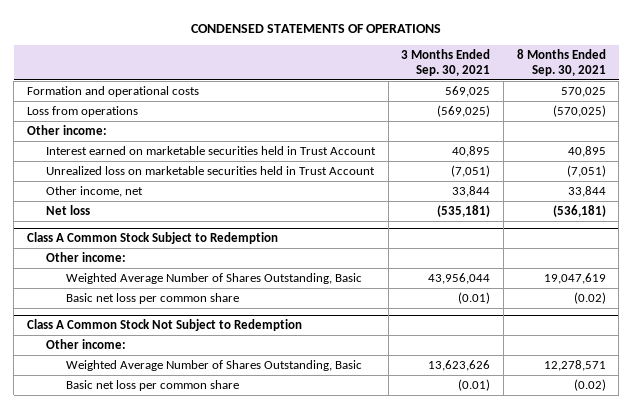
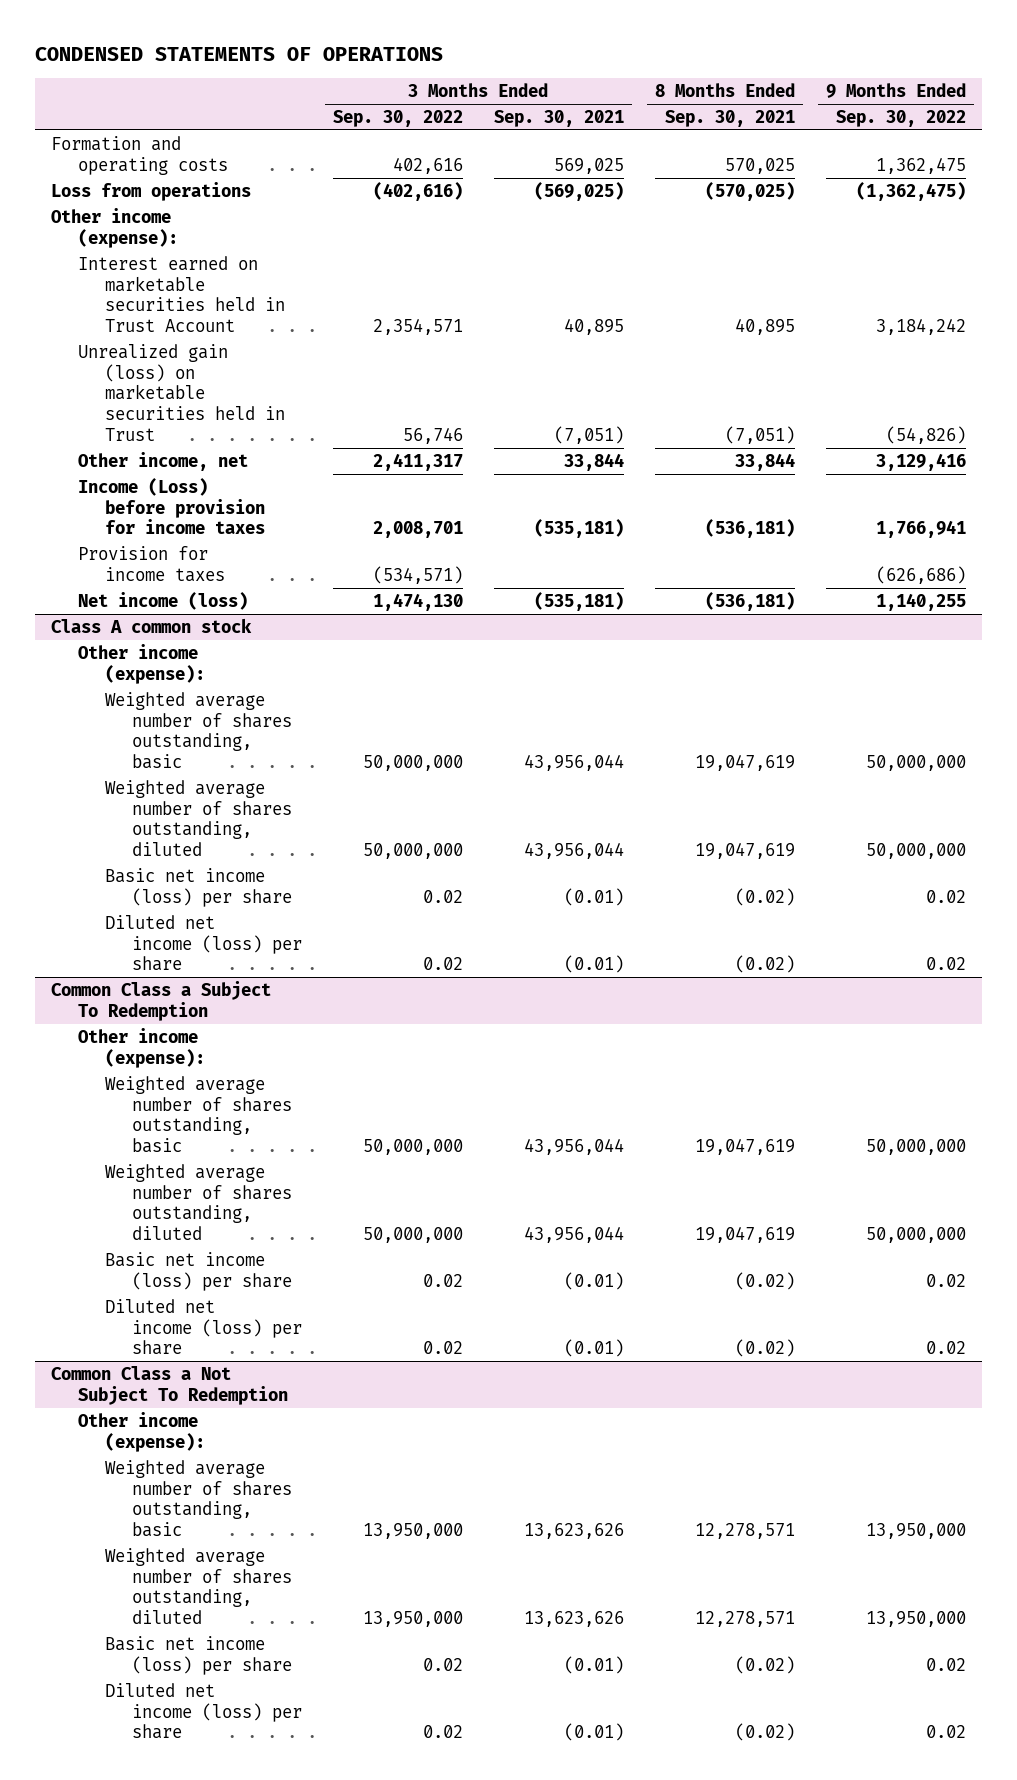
- | 3 Months Ended Sep. 30, 2021 | 8 Months Ended Sep. 30, 2021
+ | 3 Months Ended Sep. 30, 2022 | 3 Months Ended Sep. 30, 2021 | 8 Months Ended Sep. 30, 2021 | 9 Months Ended Sep. 30, 2022
- Formation and operational costs | 569,025 | 570,025
+ Formation and operating costs | 402,616 | 569,025 | 570,025 | 1,362,475
- Other income:
+ Other income (expense):
- Unrealized loss on marketable securities held in Trust Account | (7,051) | (7,051)
+ Unrealized gain (loss) on marketable securities held in Trust | 56,746 | (7,051) | (7,051) | (54,826)
- Net loss | (535,181) | (536,181)
- Class A Common Stock Subject to Redemption
- Other income:
- Weighted Average Number of Shares Outstanding, Basic | 43,956,044 | 19,047,619
- Basic net loss per common share | (0.01) | (0.02)
- Class A Common Stock Not Subject to Redemption
- Other income:
- Weighted Average Number of Shares Outstanding, Basic | 13,623,626 | 12,278,571
- Basic net loss per common share | (0.01) | (0.02)
+ Income (Loss) before provision for income taxes | 2,008,701 | (535,181) | (536,181) | 1,766,941
+ Provision for income taxes | (534,571) | | | (626,686)
+ Net income (loss) | 1,474,130 | (535,181) | (536,181) | 1,140,255
+ Class A common stock
+ Other income (expense):
+ Weighted average number of shares outstanding, basic | 50,000,000 | 43,956,044 | 19,047,619 | 50,000,000
+ Weighted average number of shares outstanding, diluted | 50,000,000 | 43,956,044 | 19,047,619 | 50,000,000
+ Basic net income (loss) per share | 0.02 | (0.01) | (0.02) | 0.02
+ Diluted net income (loss) per share | 0.02 | (0.01) | (0.02) | 0.02
+ Common Class a Subject To Redemption
+ Other income (expense):
+ Weighted average number of shares outstanding, basic | 50,000,000 | 43,956,044 | 19,047,619 | 50,000,000
+ Weighted average number of shares outstanding, diluted | 50,000,000 | 43,956,044 | 19,047,619 | 50,000,000
+ Basic net income (loss) per share | 0.02 | (0.01) | (0.02) | 0.02
+ Diluted net income (loss) per share | 0.02 | (0.01) | (0.02) | 0.02
+ Common Class a Not Subject To Redemption
+ Other income (expense):
+ Weighted average number of shares outstanding, basic | 13,950,000 | 13,623,626 | 12,278,571 | 13,950,000
+ Weighted average number of shares outstanding, diluted | 13,950,000 | 13,623,626 | 12,278,571 | 13,950,000
+ Basic net income (loss) per share | 0.02 | (0.01) | (0.02) | 0.02
+ Diluted net income (loss) per share | 0.02 | (0.01) | (0.02) | 0.02

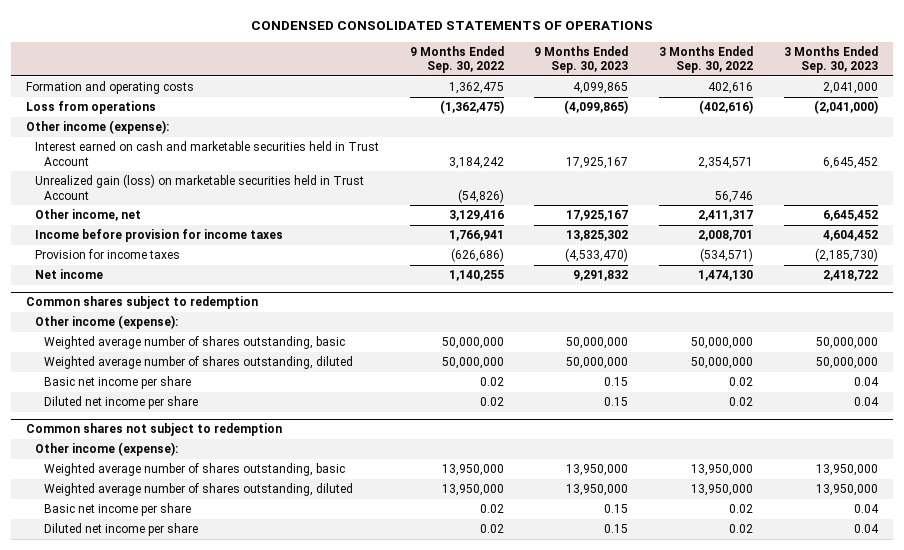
- CONDENSED STATEMENTS OF OPERATIONS
+ CONDENSED CONSOLIDATED STATEMENTS OF OPERATIONS
- | 3 Months Ended Sep. 30, 2022 | 3 Months Ended Sep. 30, 2021 | 8 Months Ended Sep. 30, 2021 | 9 Months Ended Sep. 30, 2022
+ | 9 Months Ended Sep. 30, 2022 | 9 Months Ended Sep. 30, 2023 | 3 Months Ended Sep. 30, 2022 | 3 Months Ended Sep. 30, 2023
- Interest earned on marketable securities held in Trust Account | 2,354,571 | 40,895 | 40,895 | 3,184,242
- Unrealized gain (loss) on marketable securities held in Trust | 56,746 | (7,051) | (7,051) | (54,826)
+ Interest earned on cash and marketable securities held in Trust Account | 3,184,242 | 17,925,167 | 2,354,571 | 6,645,452
+ Unrealized gain (loss) on marketable securities held in Trust Account | (54,826) | | 56,746 |
- Income (Loss) before provision for income taxes | 2,008,701 | (535,181) | (536,181) | 1,766,941
+ Income before provision for income taxes | 1,766,941 | 13,825,302 | 2,008,701 | 4,604,452
- Net income (loss) | 1,474,130 | (535,181) | (536,181) | 1,140,255
- Class A common stock
- Other income (expense):
- Weighted average number of shares outstanding, basic | 50,000,000 | 43,956,044 | 19,047,619 | 50,000,000
- Weighted average number of shares outstanding, diluted | 50,000,000 | 43,956,044 | 19,047,619 | 50,000,000
- Basic net income (loss) per share | 0.02 | (0.01) | (0.02) | 0.02
- Diluted net income (loss) per share | 0.02 | (0.01) | (0.02) | 0.02
- Common Class a Subject To Redemption
+ Net income | 1,140,255 | 9,291,832 | 1,474,130 | 2,418,722
+ Common shares subject to redemption
- Basic net income (loss) per share | 0.02 | (0.01) | (0.02) | 0.02
- Diluted net income (loss) per share | 0.02 | (0.01) | (0.02) | 0.02
- Common Class a Not Subject To Redemption
+ Basic net income per share | 0.02 | 0.15 | 0.02 | 0.04
+ Diluted net income per share | 0.02 | 0.15 | 0.02 | 0.04
+ Common shares not subject to redemption
- Basic net income (loss) per share | 0.02 | (0.01) | (0.02) | 0.02
- Diluted net income (loss) per share | 0.02 | (0.01) | (0.02) | 0.02
+ Basic net income per share | 0.02 | 0.15 | 0.02 | 0.04
+ Diluted net income per share | 0.02 | 0.15 | 0.02 | 0.04

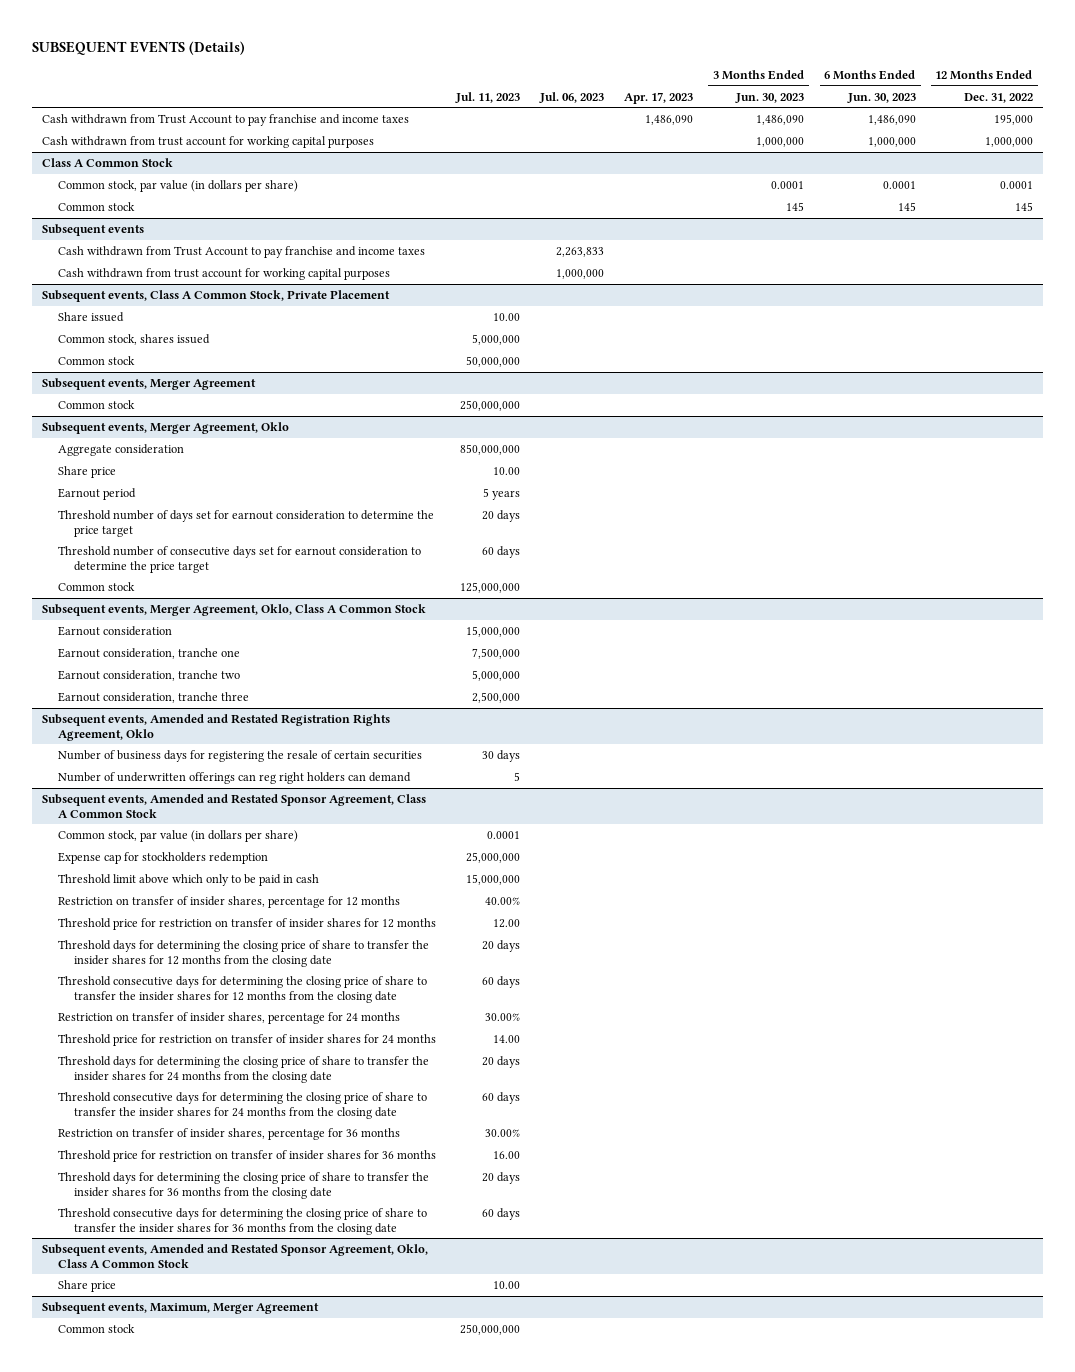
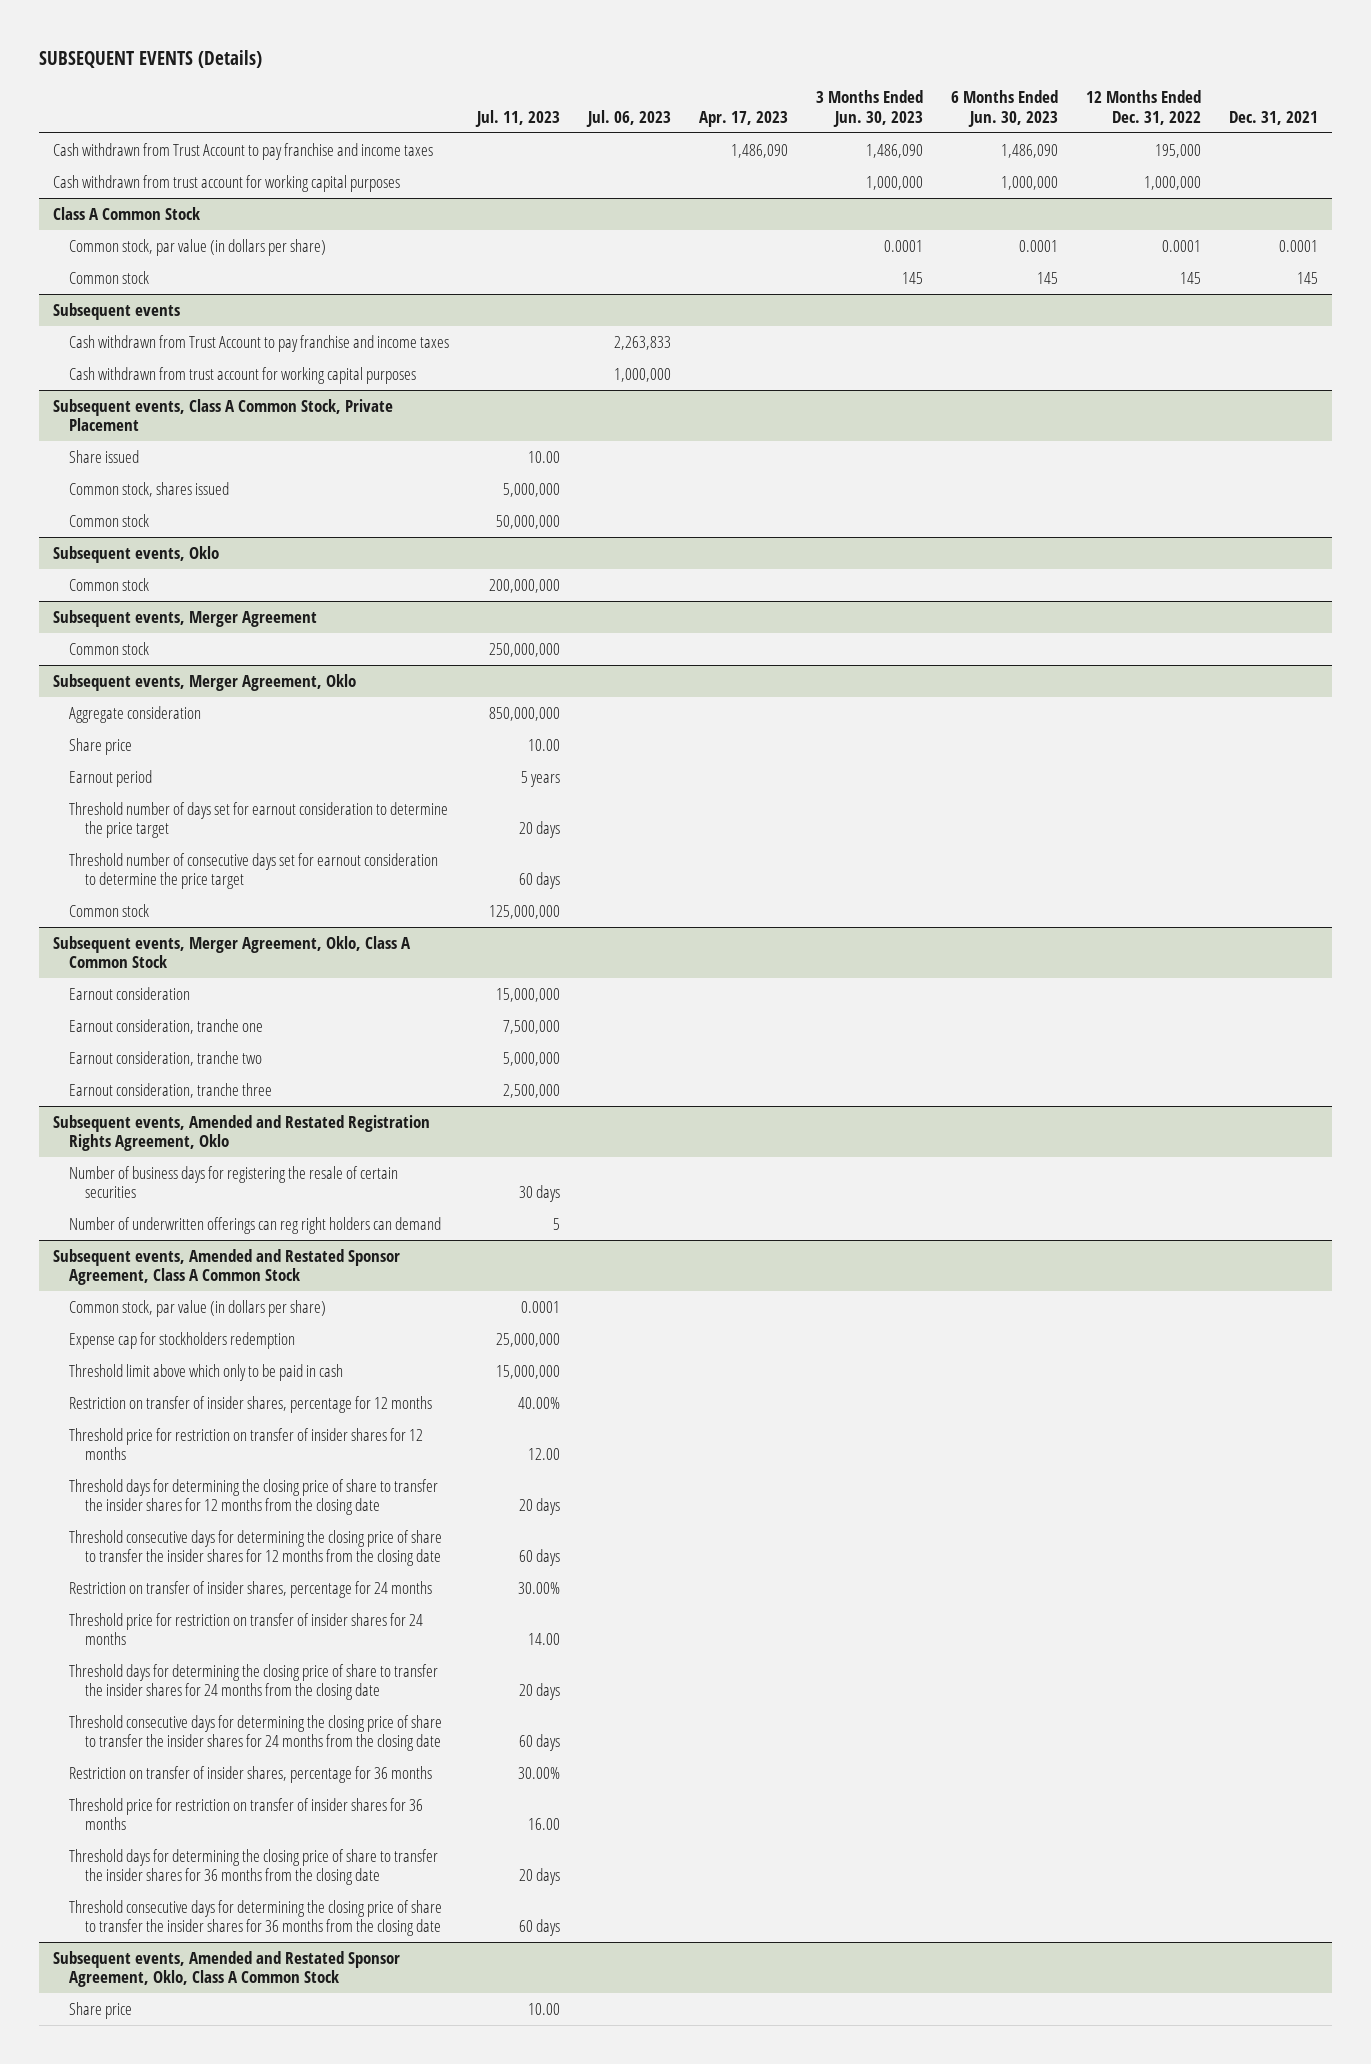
- | Jul. 11, 2023 | Jul. 06, 2023 | Apr. 17, 2023 | 3 Months Ended Jun. 30, 2023 | 6 Months Ended Jun. 30, 2023 | 12 Months Ended Dec. 31, 2022
+ | Jul. 11, 2023 | Jul. 06, 2023 | Apr. 17, 2023 | 3 Months Ended Jun. 30, 2023 | 6 Months Ended Jun. 30, 2023 | 12 Months Ended Dec. 31, 2022 | Dec. 31, 2021
+ Subsequent events, Oklo
+ Common stock | 200,000,000 | | | | | |
- Subsequent events, Maximum, Merger Agreement
- Common stock | 250,000,000 | | | | |

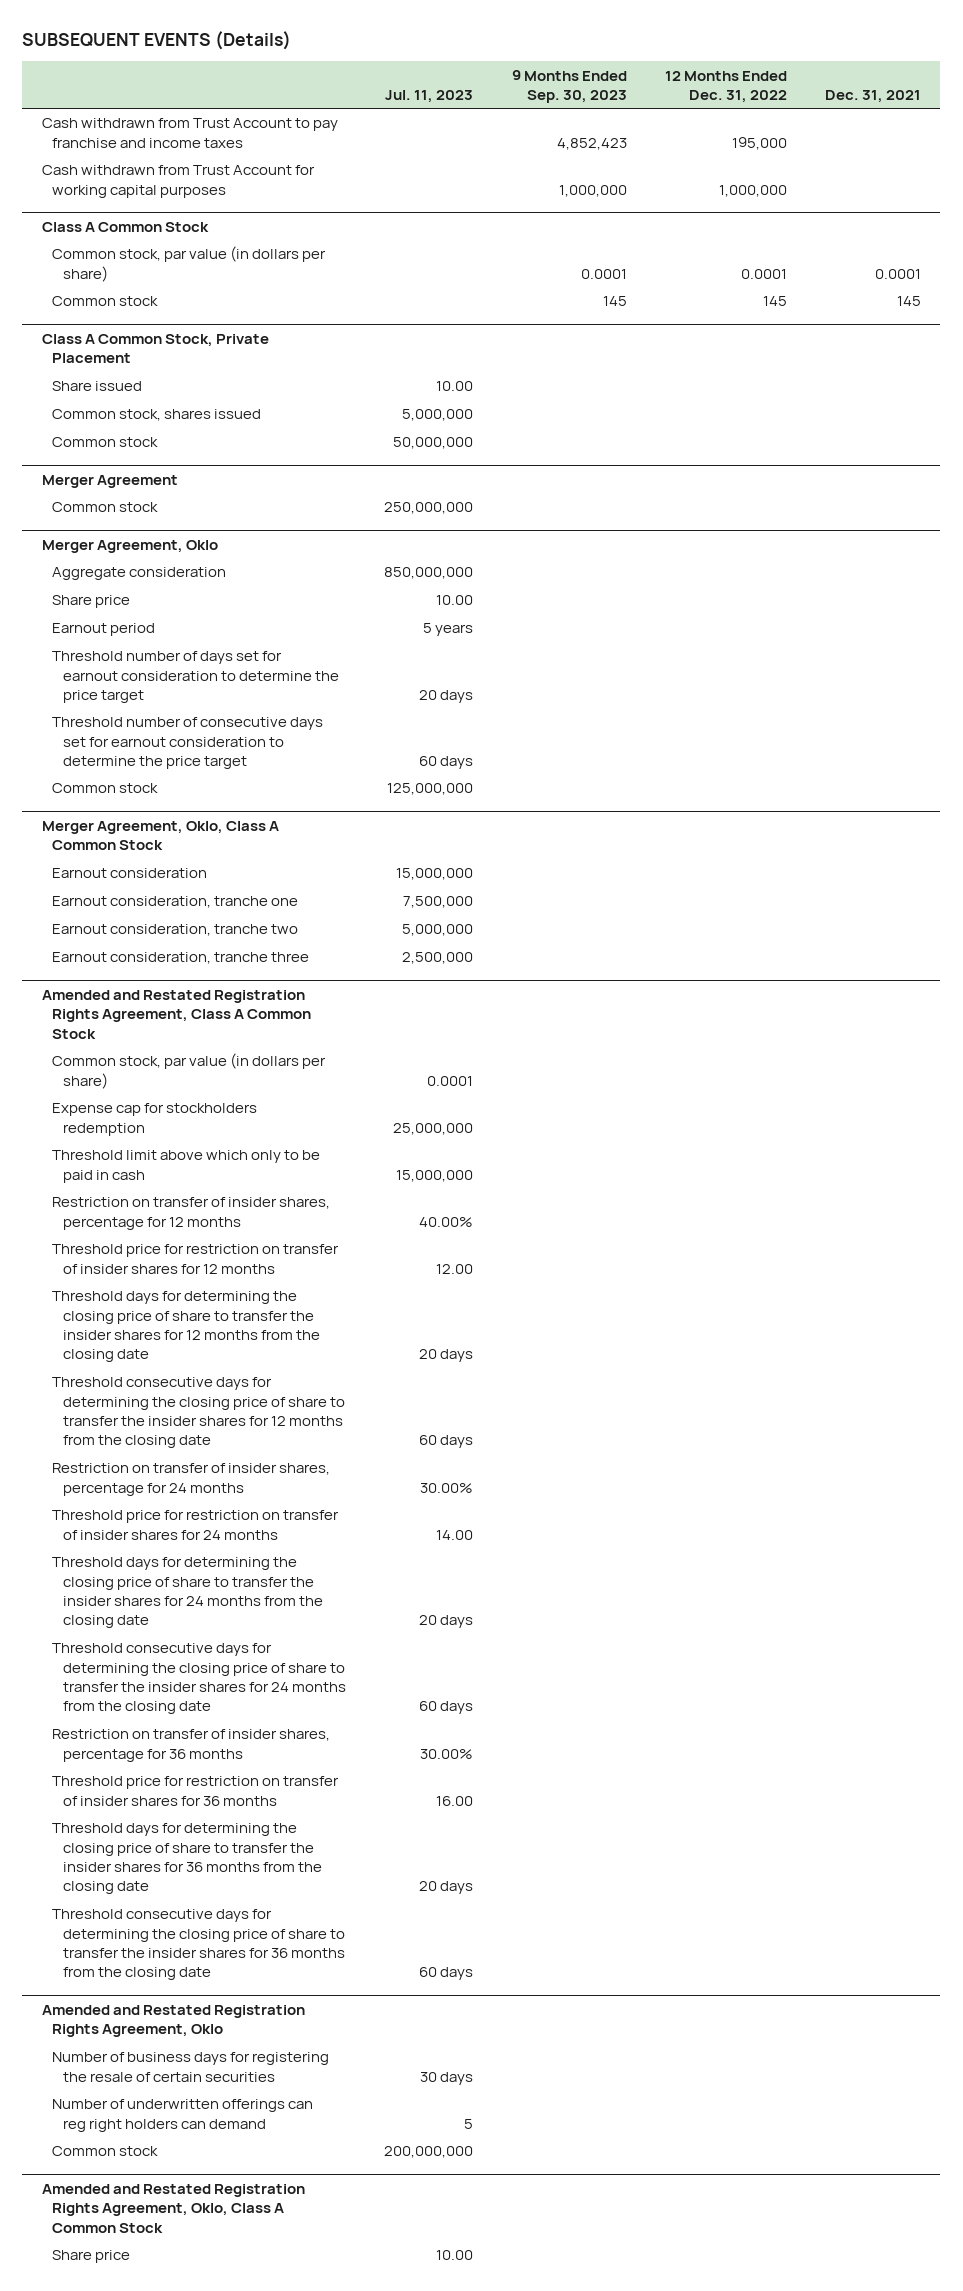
- | Jul. 11, 2023 | Jul. 06, 2023 | Apr. 17, 2023 | 3 Months Ended Jun. 30, 2023 | 6 Months Ended Jun. 30, 2023 | 12 Months Ended Dec. 31, 2022 | Dec. 31, 2021
+ | Jul. 11, 2023 | 9 Months Ended Sep. 30, 2023 | 12 Months Ended Dec. 31, 2022 | Dec. 31, 2021
- Cash withdrawn from trust account for working capital purposes | | | | 1,000,000 | 1,000,000 | 1,000,000 |
+ Cash withdrawn from Trust Account for working capital purposes | | 1,000,000 | 1,000,000 |
- Subsequent events
- Cash withdrawn from Trust Account to pay franchise and income taxes | | 2,263,833 | | | | |
- Cash withdrawn from trust account for working capital purposes | | 1,000,000 | | | | |
- Subsequent events, Class A Common Stock, Private Placement
+ Class A Common Stock, Private Placement
- Subsequent events, Oklo
- Common stock | 200,000,000 | | | | | |
- Subsequent events, Merger Agreement
+ Merger Agreement
- Subsequent events, Merger Agreement, Oklo
+ Merger Agreement, Oklo
- Subsequent events, Merger Agreement, Oklo, Class A Common Stock
+ Merger Agreement, Oklo, Class A Common Stock
- Subsequent events, Amended and Restated Registration Rights Agreement, Oklo
- Number of business days for registering the resale of certain securities | 30 days | | | | | |
- Number of underwritten offerings can reg right holders can demand | 5 | | | | | |
- Subsequent events, Amended and Restated Sponsor Agreement, Class A Common Stock
+ Amended and Restated Registration Rights Agreement, Class A Common Stock
- Subsequent events, Amended and Restated Sponsor Agreement, Oklo, Class A Common Stock
+ Amended and Restated Registration Rights Agreement, Oklo
+ Number of business days for registering the resale of certain securities | 30 days | | |
+ Number of underwritten offerings can reg right holders can demand | 5 | | |
+ Common stock | 200,000,000 | | |
+ Amended and Restated Registration Rights Agreement, Oklo, Class A Common Stock

